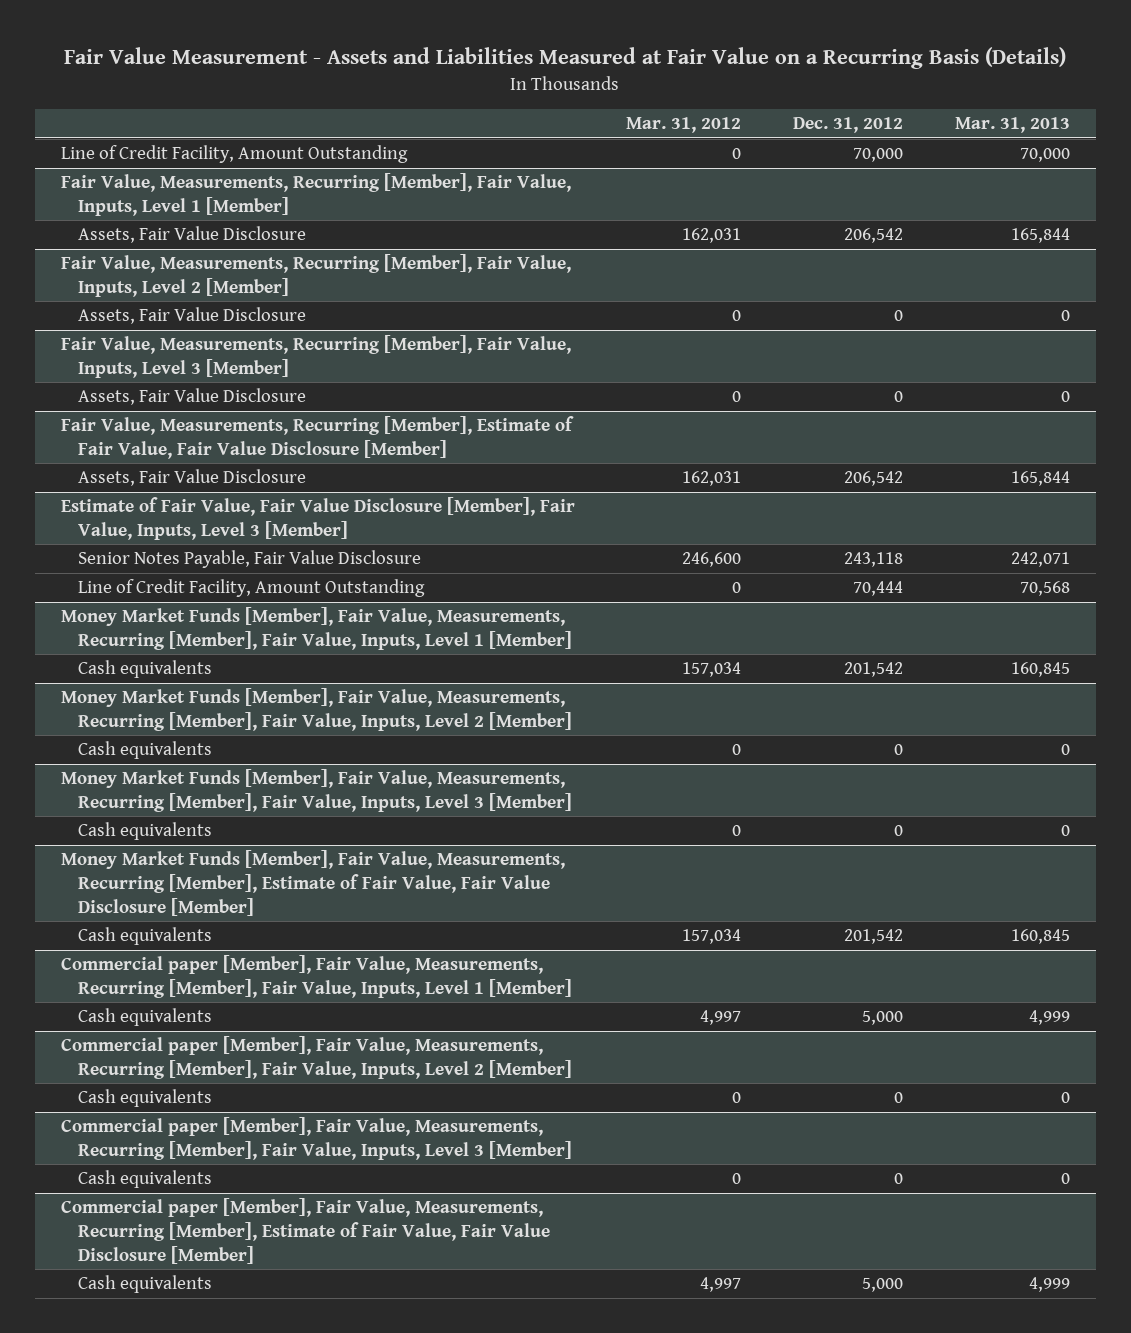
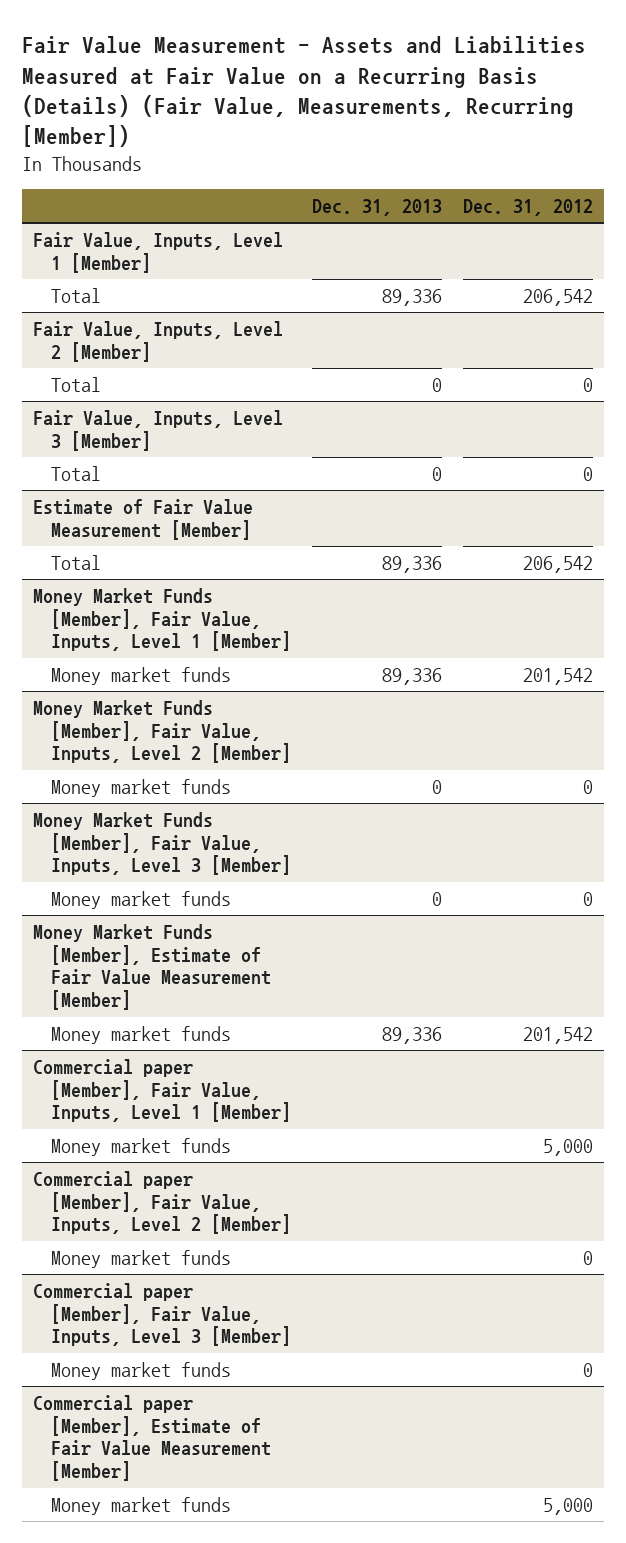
- Fair Value Measurement - Assets and Liabilities Measured at Fair Value on a Recurring Basis (Details)
+ Fair Value Measurement - Assets and Liabilities Measured at Fair Value on a Recurring Basis (Details) (Fair Value, Measurements, Recurring [Member])
- | Mar. 31, 2012 | Dec. 31, 2012 | Mar. 31, 2013
+ | Dec. 31, 2013 | Dec. 31, 2012
- Line of Credit Facility, Amount Outstanding | 0 | 70,000 | 70,000
- Fair Value, Measurements, Recurring [Member], Fair Value, Inputs, Level 1 [Member]
- Assets, Fair Value Disclosure | 162,031 | 206,542 | 165,844
- Fair Value, Measurements, Recurring [Member], Fair Value, Inputs, Level 2 [Member]
- Assets, Fair Value Disclosure | 0 | 0 | 0
- Fair Value, Measurements, Recurring [Member], Fair Value, Inputs, Level 3 [Member]
- Assets, Fair Value Disclosure | 0 | 0 | 0
- Fair Value, Measurements, Recurring [Member], Estimate of Fair Value, Fair Value Disclosure [Member]
- Assets, Fair Value Disclosure | 162,031 | 206,542 | 165,844
- Estimate of Fair Value, Fair Value Disclosure [Member], Fair Value, Inputs, Level 3 [Member]
- Senior Notes Payable, Fair Value Disclosure | 246,600 | 243,118 | 242,071
- Line of Credit Facility, Amount Outstanding | 0 | 70,444 | 70,568
- Money Market Funds [Member], Fair Value, Measurements, Recurring [Member], Fair Value, Inputs, Level 1 [Member]
- Cash equivalents | 157,034 | 201,542 | 160,845
- Money Market Funds [Member], Fair Value, Measurements, Recurring [Member], Fair Value, Inputs, Level 2 [Member]
- Cash equivalents | 0 | 0 | 0
- Money Market Funds [Member], Fair Value, Measurements, Recurring [Member], Fair Value, Inputs, Level 3 [Member]
- Cash equivalents | 0 | 0 | 0
- Money Market Funds [Member], Fair Value, Measurements, Recurring [Member], Estimate of Fair Value, Fair Value Disclosure [Member]
- Cash equivalents | 157,034 | 201,542 | 160,845
- Commercial paper [Member], Fair Value, Measurements, Recurring [Member], Fair Value, Inputs, Level 1 [Member]
- Cash equivalents | 4,997 | 5,000 | 4,999
- Commercial paper [Member], Fair Value, Measurements, Recurring [Member], Fair Value, Inputs, Level 2 [Member]
- Cash equivalents | 0 | 0 | 0
- Commercial paper [Member], Fair Value, Measurements, Recurring [Member], Fair Value, Inputs, Level 3 [Member]
- Cash equivalents | 0 | 0 | 0
- Commercial paper [Member], Fair Value, Measurements, Recurring [Member], Estimate of Fair Value, Fair Value Disclosure [Member]
- Cash equivalents | 4,997 | 5,000 | 4,999
+ Fair Value, Inputs, Level 1 [Member]
+ Total | 89,336 | 206,542
+ Fair Value, Inputs, Level 2 [Member]
+ Total | 0 | 0
+ Fair Value, Inputs, Level 3 [Member]
+ Total | 0 | 0
+ Estimate of Fair Value Measurement [Member]
+ Total | 89,336 | 206,542
+ Money Market Funds [Member], Fair Value, Inputs, Level 1 [Member]
+ Money market funds | 89,336 | 201,542
+ Money Market Funds [Member], Fair Value, Inputs, Level 2 [Member]
+ Money market funds | 0 | 0
+ Money Market Funds [Member], Fair Value, Inputs, Level 3 [Member]
+ Money market funds | 0 | 0
+ Money Market Funds [Member], Estimate of Fair Value Measurement [Member]
+ Money market funds | 89,336 | 201,542
+ Commercial paper [Member], Fair Value, Inputs, Level 1 [Member]
+ Money market funds | | 5,000
+ Commercial paper [Member], Fair Value, Inputs, Level 2 [Member]
+ Money market funds | | 0
+ Commercial paper [Member], Fair Value, Inputs, Level 3 [Member]
+ Money market funds | | 0
+ Commercial paper [Member], Estimate of Fair Value Measurement [Member]
+ Money market funds | | 5,000

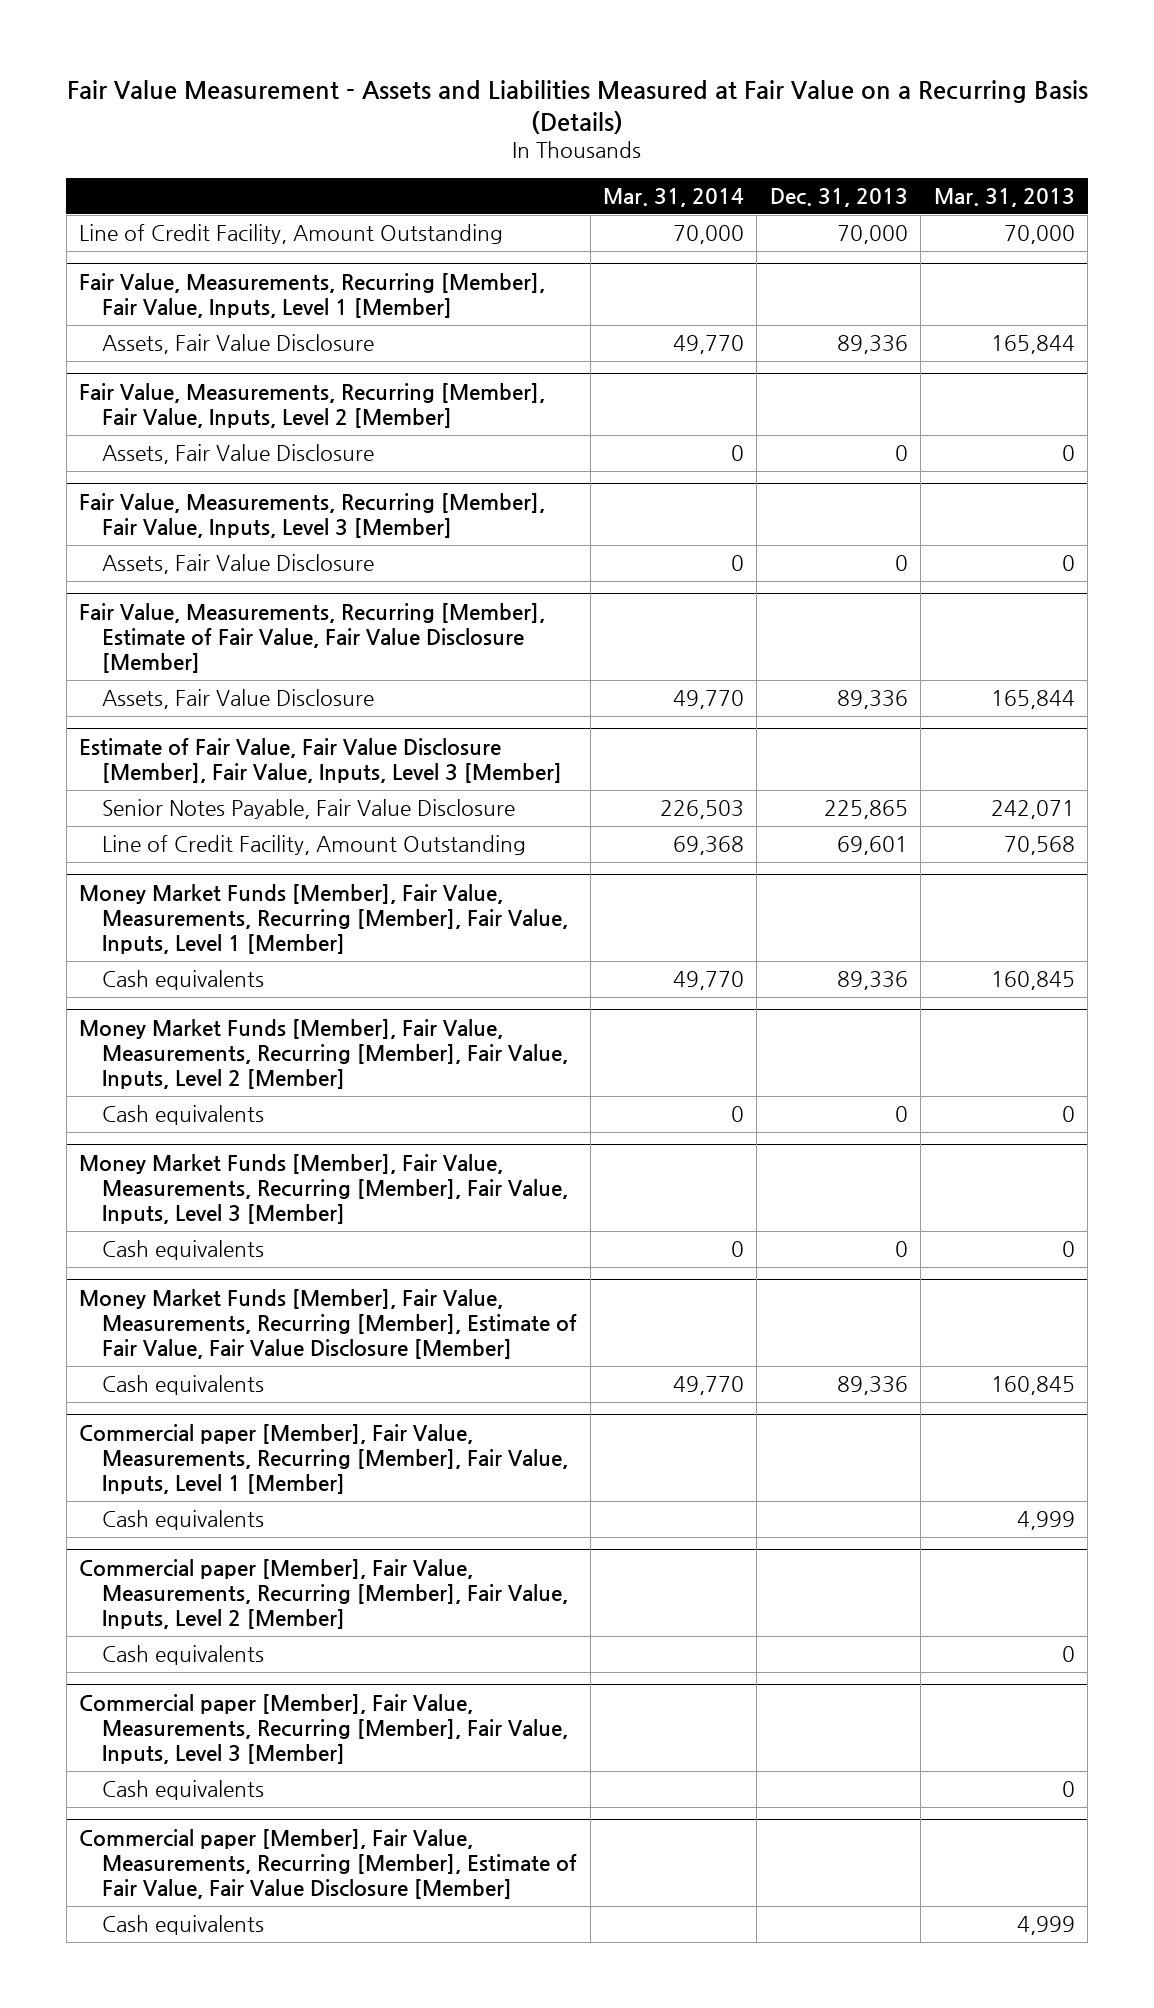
- Fair Value Measurement - Assets and Liabilities Measured at Fair Value on a Recurring Basis (Details) (Fair Value, Measurements, Recurring [Member])
+ Fair Value Measurement - Assets and Liabilities Measured at Fair Value on a Recurring Basis (Details)
- | Dec. 31, 2013 | Dec. 31, 2012
+ | Mar. 31, 2014 | Dec. 31, 2013 | Mar. 31, 2013
- Fair Value, Inputs, Level 1 [Member]
- Total | 89,336 | 206,542
- Fair Value, Inputs, Level 2 [Member]
- Total | 0 | 0
- Fair Value, Inputs, Level 3 [Member]
- Total | 0 | 0
- Estimate of Fair Value Measurement [Member]
- Total | 89,336 | 206,542
- Money Market Funds [Member], Fair Value, Inputs, Level 1 [Member]
- Money market funds | 89,336 | 201,542
- Money Market Funds [Member], Fair Value, Inputs, Level 2 [Member]
- Money market funds | 0 | 0
- Money Market Funds [Member], Fair Value, Inputs, Level 3 [Member]
- Money market funds | 0 | 0
- Money Market Funds [Member], Estimate of Fair Value Measurement [Member]
- Money market funds | 89,336 | 201,542
- Commercial paper [Member], Fair Value, Inputs, Level 1 [Member]
- Money market funds | | 5,000
- Commercial paper [Member], Fair Value, Inputs, Level 2 [Member]
- Money market funds | | 0
- Commercial paper [Member], Fair Value, Inputs, Level 3 [Member]
- Money market funds | | 0
- Commercial paper [Member], Estimate of Fair Value Measurement [Member]
- Money market funds | | 5,000
+ Line of Credit Facility, Amount Outstanding | 70,000 | 70,000 | 70,000
+ Fair Value, Measurements, Recurring [Member], Fair Value, Inputs, Level 1 [Member]
+ Assets, Fair Value Disclosure | 49,770 | 89,336 | 165,844
+ Fair Value, Measurements, Recurring [Member], Fair Value, Inputs, Level 2 [Member]
+ Assets, Fair Value Disclosure | 0 | 0 | 0
+ Fair Value, Measurements, Recurring [Member], Fair Value, Inputs, Level 3 [Member]
+ Assets, Fair Value Disclosure | 0 | 0 | 0
+ Fair Value, Measurements, Recurring [Member], Estimate of Fair Value, Fair Value Disclosure [Member]
+ Assets, Fair Value Disclosure | 49,770 | 89,336 | 165,844
+ Estimate of Fair Value, Fair Value Disclosure [Member], Fair Value, Inputs, Level 3 [Member]
+ Senior Notes Payable, Fair Value Disclosure | 226,503 | 225,865 | 242,071
+ Line of Credit Facility, Amount Outstanding | 69,368 | 69,601 | 70,568
+ Money Market Funds [Member], Fair Value, Measurements, Recurring [Member], Fair Value, Inputs, Level 1 [Member]
+ Cash equivalents | 49,770 | 89,336 | 160,845
+ Money Market Funds [Member], Fair Value, Measurements, Recurring [Member], Fair Value, Inputs, Level 2 [Member]
+ Cash equivalents | 0 | 0 | 0
+ Money Market Funds [Member], Fair Value, Measurements, Recurring [Member], Fair Value, Inputs, Level 3 [Member]
+ Cash equivalents | 0 | 0 | 0
+ Money Market Funds [Member], Fair Value, Measurements, Recurring [Member], Estimate of Fair Value, Fair Value Disclosure [Member]
+ Cash equivalents | 49,770 | 89,336 | 160,845
+ Commercial paper [Member], Fair Value, Measurements, Recurring [Member], Fair Value, Inputs, Level 1 [Member]
+ Cash equivalents | | | 4,999
+ Commercial paper [Member], Fair Value, Measurements, Recurring [Member], Fair Value, Inputs, Level 2 [Member]
+ Cash equivalents | | | 0
+ Commercial paper [Member], Fair Value, Measurements, Recurring [Member], Fair Value, Inputs, Level 3 [Member]
+ Cash equivalents | | | 0
+ Commercial paper [Member], Fair Value, Measurements, Recurring [Member], Estimate of Fair Value, Fair Value Disclosure [Member]
+ Cash equivalents | | | 4,999

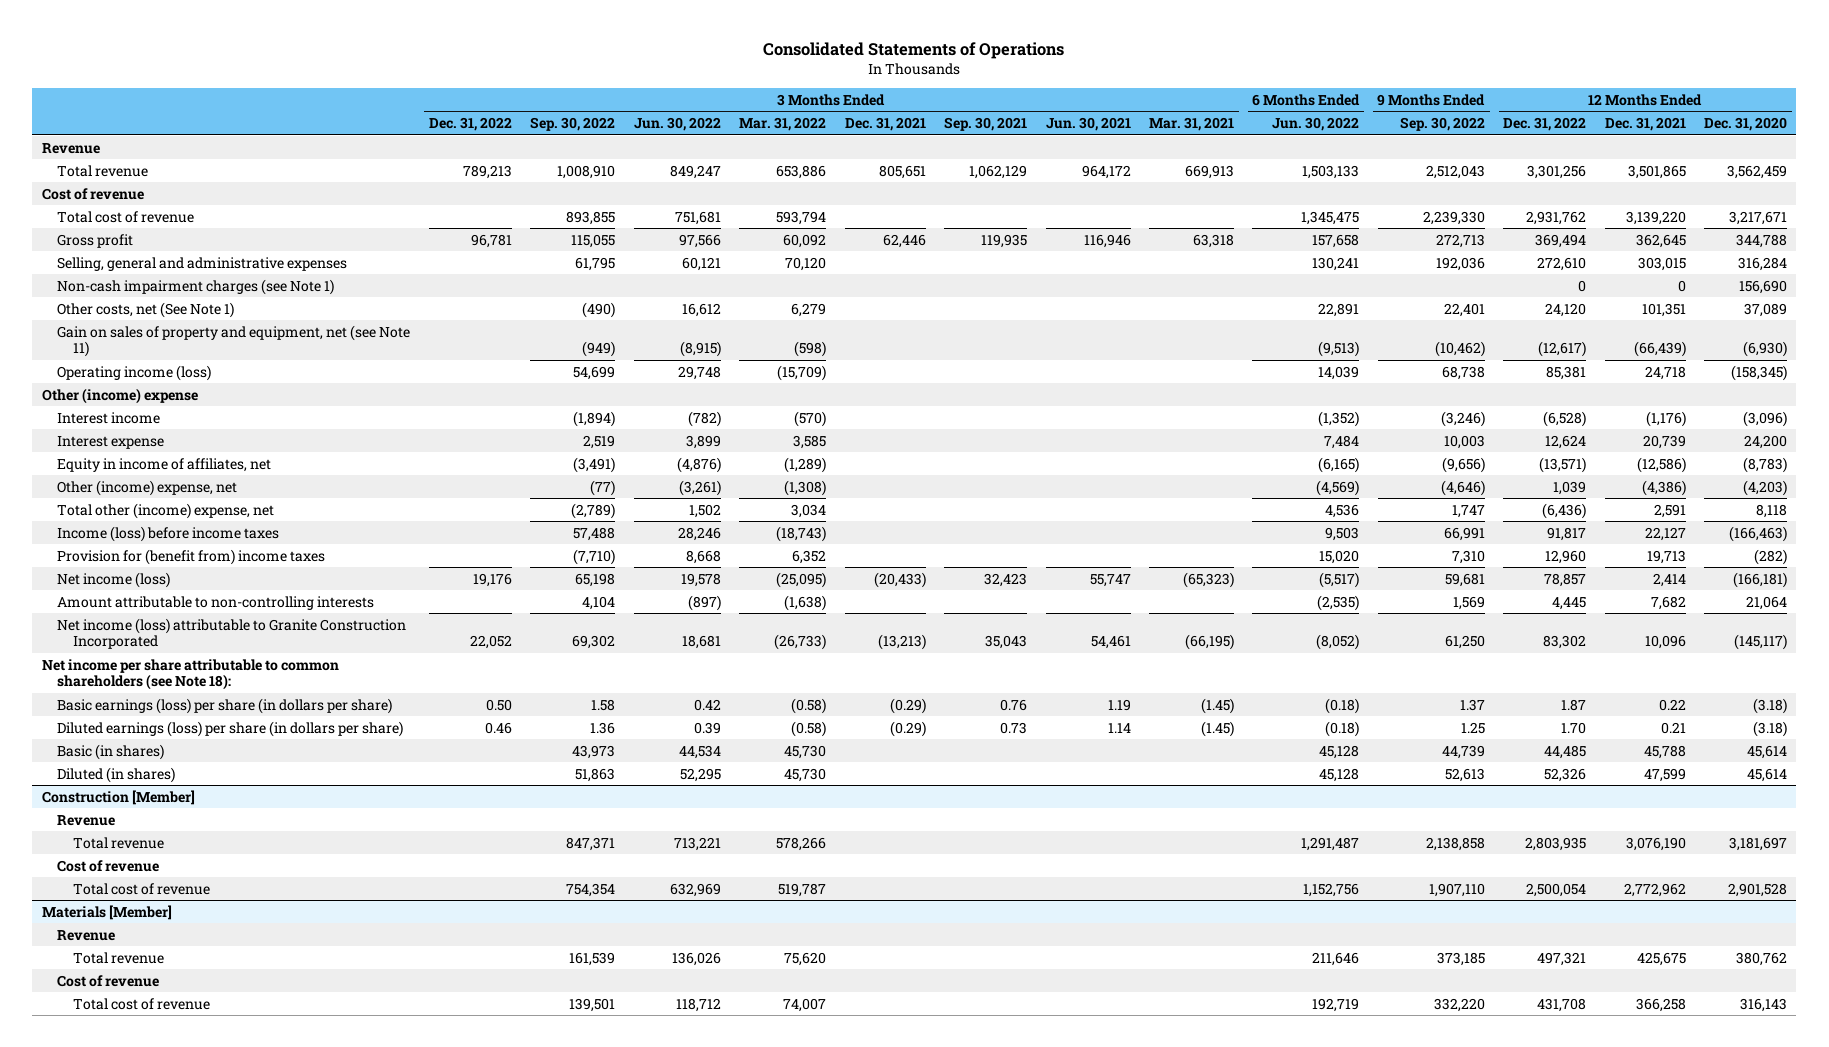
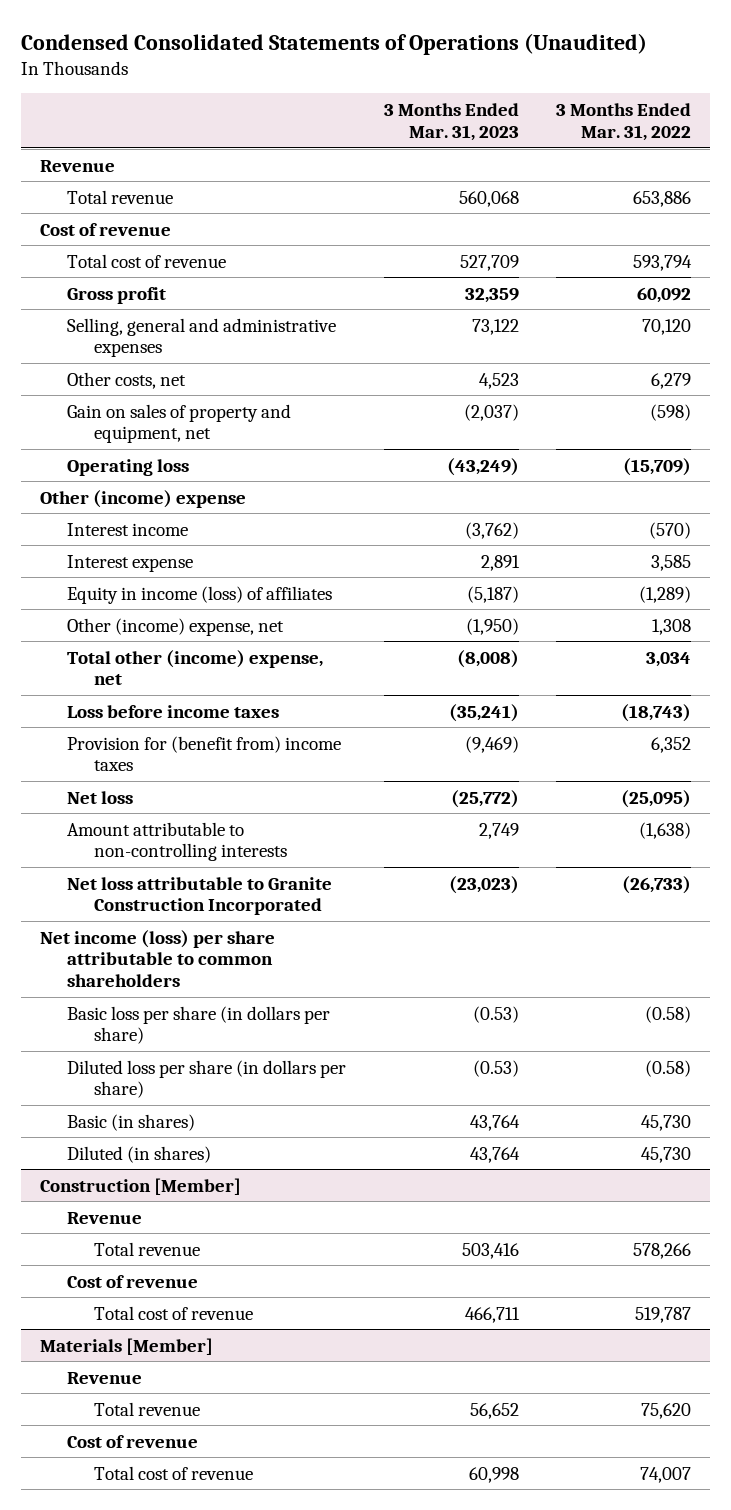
- Consolidated Statements of Operations
+ Condensed Consolidated Statements of Operations (Unaudited)
- | 3 Months Ended Dec. 31, 2022 | 3 Months Ended Sep. 30, 2022 | 3 Months Ended Jun. 30, 2022 | 3 Months Ended Mar. 31, 2022 | 3 Months Ended Dec. 31, 2021 | 3 Months Ended Sep. 30, 2021 | 3 Months Ended Jun. 30, 2021 | 3 Months Ended Mar. 31, 2021 | 6 Months Ended Jun. 30, 2022 | 9 Months Ended Sep. 30, 2022 | 12 Months Ended Dec. 31, 2022 | 12 Months Ended Dec. 31, 2021 | 12 Months Ended Dec. 31, 2020
+ | 3 Months Ended Mar. 31, 2023 | 3 Months Ended Mar. 31, 2022
- Non-cash impairment charges (see Note 1) | | | | | | | | | | | 0 | 0 | 156,690
- Other costs, net (See Note 1) | | (490) | 16,612 | 6,279 | | | | | 22,891 | 22,401 | 24,120 | 101,351 | 37,089
- Gain on sales of property and equipment, net (see Note 11) | | (949) | (8,915) | (598) | | | | | (9,513) | (10,462) | (12,617) | (66,439) | (6,930)
- Operating income (loss) | | 54,699 | 29,748 | (15,709) | | | | | 14,039 | 68,738 | 85,381 | 24,718 | (158,345)
+ Other costs, net | 4,523 | 6,279
+ Gain on sales of property and equipment, net | (2,037) | (598)
+ Operating loss | (43,249) | (15,709)
- Equity in income of affiliates, net | | (3,491) | (4,876) | (1,289) | | | | | (6,165) | (9,656) | (13,571) | (12,586) | (8,783)
- Other (income) expense, net | | (77) | (3,261) | (1,308) | | | | | (4,569) | (4,646) | 1,039 | (4,386) | (4,203)
+ Equity in income (loss) of affiliates | (5,187) | (1,289)
+ Other (income) expense, net | (1,950) | 1,308
- Income (loss) before income taxes | | 57,488 | 28,246 | (18,743) | | | | | 9,503 | 66,991 | 91,817 | 22,127 | (166,463)
+ Loss before income taxes | (35,241) | (18,743)
- Net income (loss) | 19,176 | 65,198 | 19,578 | (25,095) | (20,433) | 32,423 | 55,747 | (65,323) | (5,517) | 59,681 | 78,857 | 2,414 | (166,181)
+ Net loss | (25,772) | (25,095)
- Net income (loss) attributable to Granite Construction Incorporated | 22,052 | 69,302 | 18,681 | (26,733) | (13,213) | 35,043 | 54,461 | (66,195) | (8,052) | 61,250 | 83,302 | 10,096 | (145,117)
- Net income per share attributable to common shareholders (see Note 18):
- Basic earnings (loss) per share (in dollars per share) | 0.50 | 1.58 | 0.42 | (0.58) | (0.29) | 0.76 | 1.19 | (1.45) | (0.18) | 1.37 | 1.87 | 0.22 | (3.18)
- Diluted earnings (loss) per share (in dollars per share) | 0.46 | 1.36 | 0.39 | (0.58) | (0.29) | 0.73 | 1.14 | (1.45) | (0.18) | 1.25 | 1.70 | 0.21 | (3.18)
+ Net loss attributable to Granite Construction Incorporated | (23,023) | (26,733)
+ Net income (loss) per share attributable to common shareholders
+ Basic loss per share (in dollars per share) | (0.53) | (0.58)
+ Diluted loss per share (in dollars per share) | (0.53) | (0.58)

